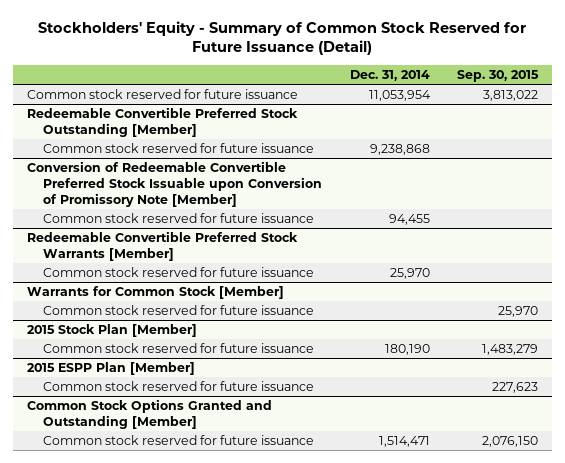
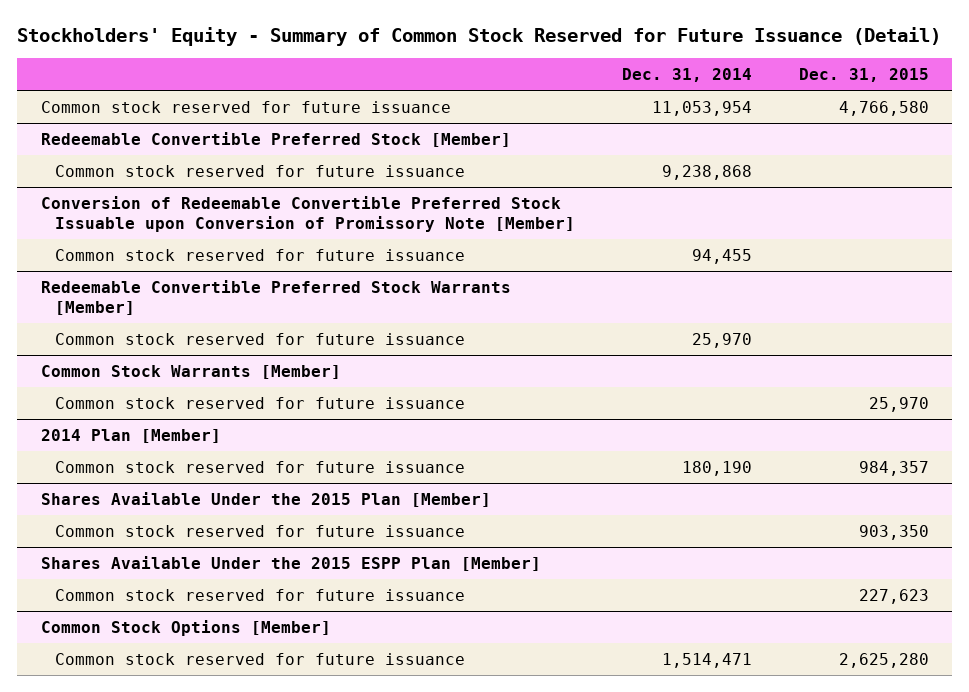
- | Dec. 31, 2014 | Sep. 30, 2015
+ | Dec. 31, 2014 | Dec. 31, 2015
- Redeemable Convertible Preferred Stock Outstanding [Member]
+ Redeemable Convertible Preferred Stock [Member]
- Warrants for Common Stock [Member]
+ Common Stock Warrants [Member]
- 2015 Stock Plan [Member]
+ 2014 Plan [Member]
- 2015 ESPP Plan [Member]
+ Shares Available Under the 2015 Plan [Member]
- Common Stock Options Granted and Outstanding [Member]
+ Shares Available Under the 2015 ESPP Plan [Member]
+ Common stock reserved for future issuance | | 227,623
+ Common Stock Options [Member]

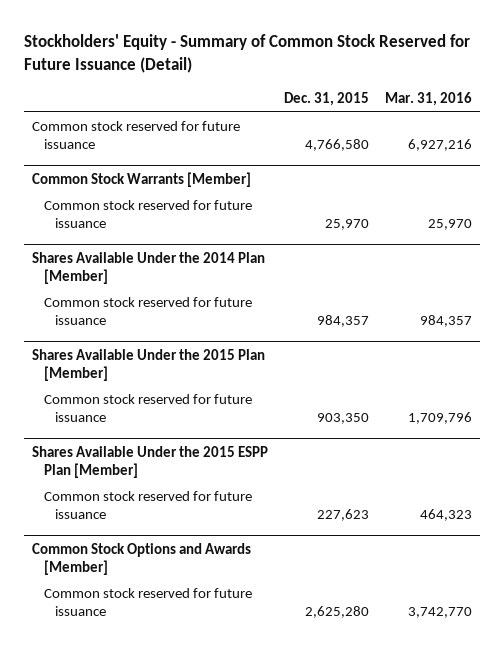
- | Dec. 31, 2014 | Dec. 31, 2015
+ | Dec. 31, 2015 | Mar. 31, 2016
- Redeemable Convertible Preferred Stock [Member]
- Common stock reserved for future issuance | 9,238,868 |
- Conversion of Redeemable Convertible Preferred Stock Issuable upon Conversion of Promissory Note [Member]
- Common stock reserved for future issuance | 94,455 |
- Redeemable Convertible Preferred Stock Warrants [Member]
- Common stock reserved for future issuance | 25,970 |
- 2014 Plan [Member]
+ Shares Available Under the 2014 Plan [Member]
- Common Stock Options [Member]
+ Common Stock Options and Awards [Member]

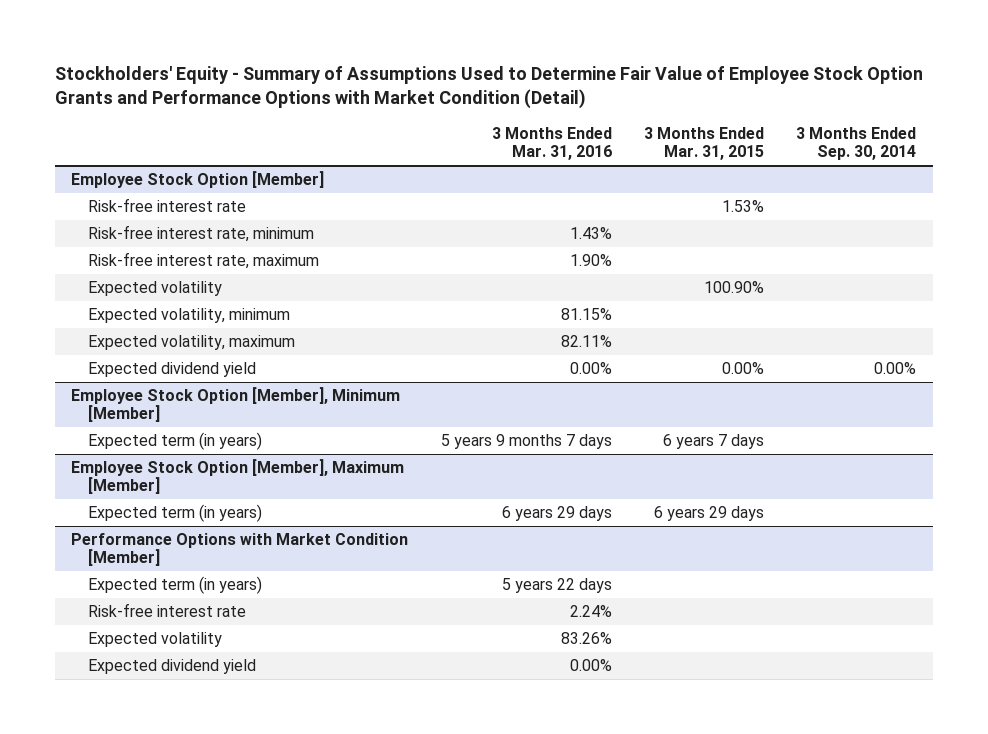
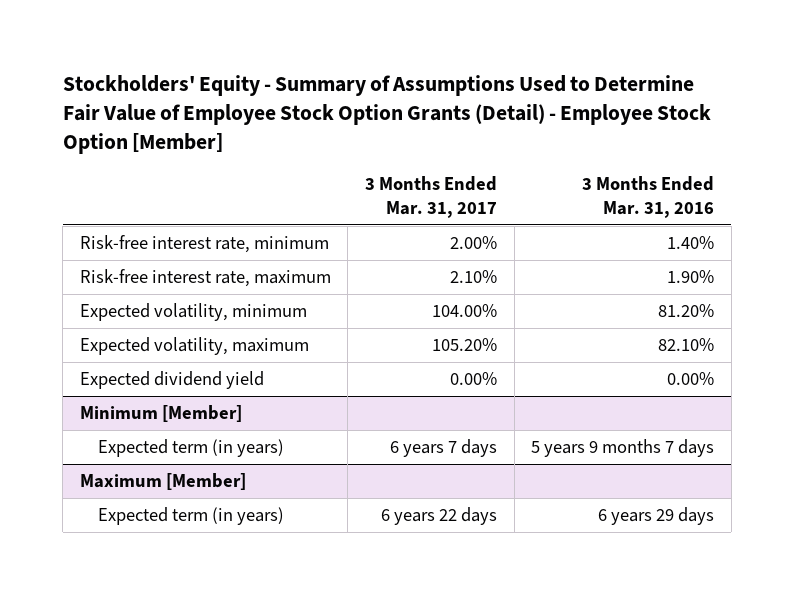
- Stockholders' Equity - Summary of Assumptions Used to Determine Fair Value of Employee Stock Option Grants and Performance Options with Market Condition (Detail)
+ Stockholders' Equity - Summary of Assumptions Used to Determine Fair Value of Employee Stock Option Grants (Detail) - Employee Stock Option [Member]
- | 3 Months Ended Mar. 31, 2016 | 3 Months Ended Mar. 31, 2015 | 3 Months Ended Sep. 30, 2014
+ | 3 Months Ended Mar. 31, 2017 | 3 Months Ended Mar. 31, 2016
- Employee Stock Option [Member]
- Risk-free interest rate | | 1.53% |
- Risk-free interest rate, minimum | 1.43% | |
+ Risk-free interest rate, minimum | 2.00% | 1.40%
- Expected volatility | | 100.90% |
- Expected volatility, minimum | 81.15% | |
- Expected volatility, maximum | 82.11% | |
+ Expected volatility, minimum | 104.00% | 81.20%
+ Expected volatility, maximum | 105.20% | 82.10%
- Employee Stock Option [Member], Minimum [Member]
+ Minimum [Member]
- Employee Stock Option [Member], Maximum [Member]
+ Maximum [Member]
- Performance Options with Market Condition [Member]
- Expected term (in years) | 5 years 22 days | |
- Risk-free interest rate | 2.24% | |
- Expected volatility | 83.26% | |
- Expected dividend yield | 0.00% | |

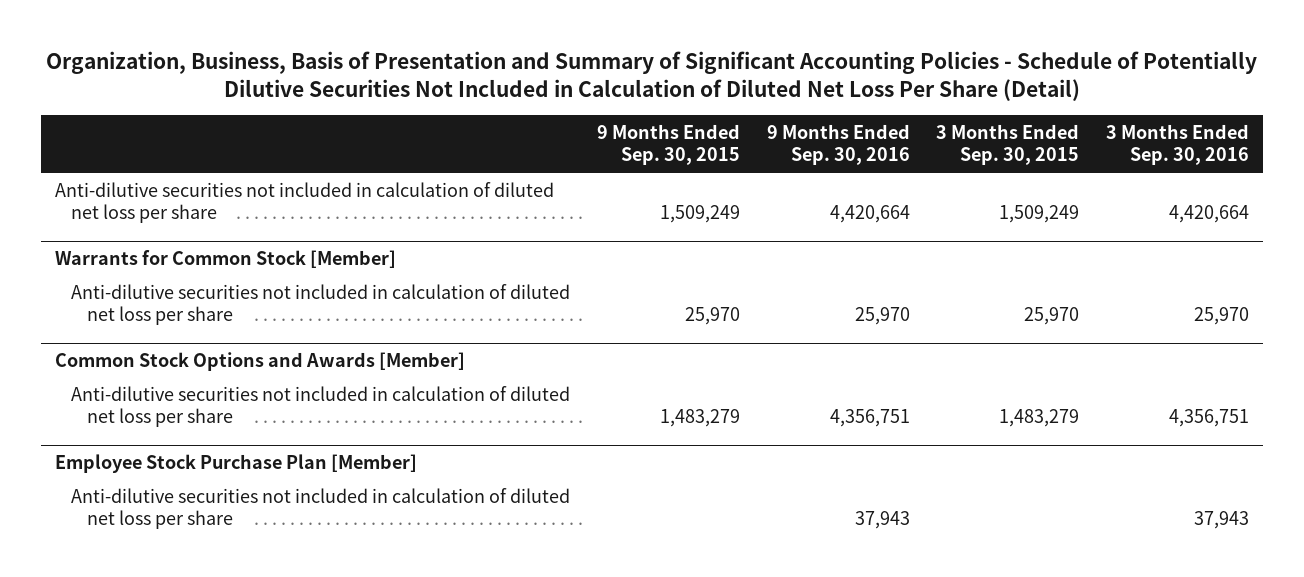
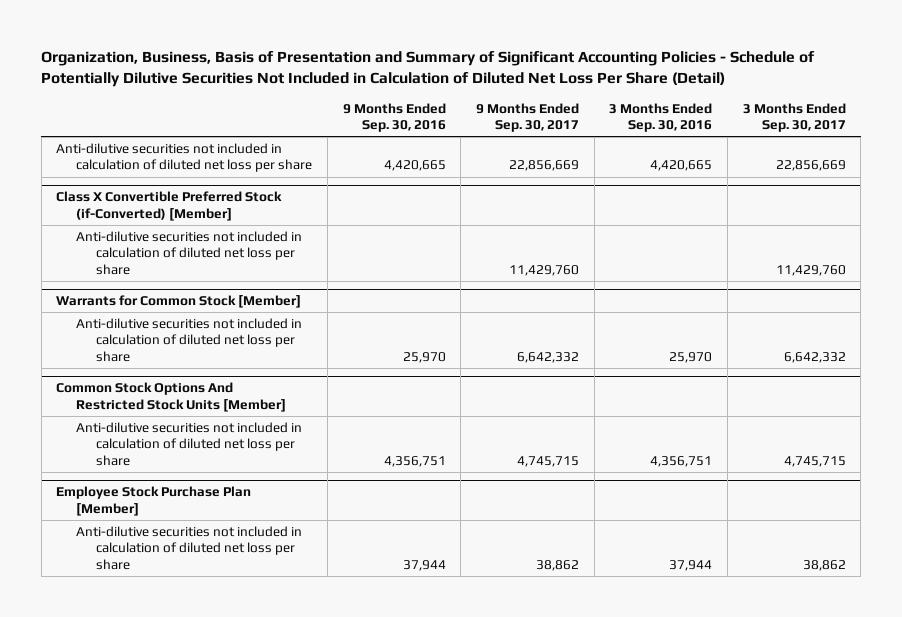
- | 9 Months Ended Sep. 30, 2015 | 9 Months Ended Sep. 30, 2016 | 3 Months Ended Sep. 30, 2015 | 3 Months Ended Sep. 30, 2016
+ | 9 Months Ended Sep. 30, 2016 | 9 Months Ended Sep. 30, 2017 | 3 Months Ended Sep. 30, 2016 | 3 Months Ended Sep. 30, 2017
- Anti-dilutive securities not included in calculation of diluted net loss per share | 1,509,249 | 4,420,664 | 1,509,249 | 4,420,664
+ Anti-dilutive securities not included in calculation of diluted net loss per share | 4,420,665 | 22,856,669 | 4,420,665 | 22,856,669
+ Class X Convertible Preferred Stock (if-Converted) [Member]
+ Anti-dilutive securities not included in calculation of diluted net loss per share | | 11,429,760 | | 11,429,760
- Common Stock Options and Awards [Member]
+ Common Stock Options And Restricted Stock Units [Member]
@ Employee Stock Purchase Plan [Member]
- Anti-dilutive securities not included in calculation of diluted net loss per share | | 37,943 | | 37,943
+ Anti-dilutive securities not included in calculation of diluted net loss per share | 37,944 | 38,862 | 37,944 | 38,862

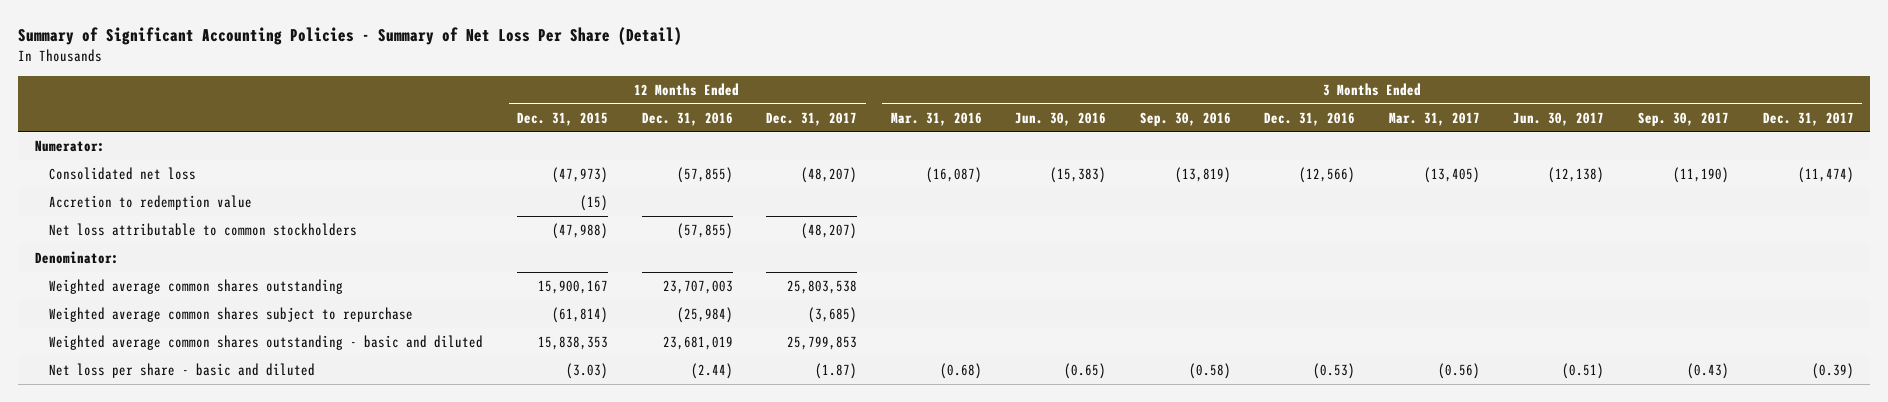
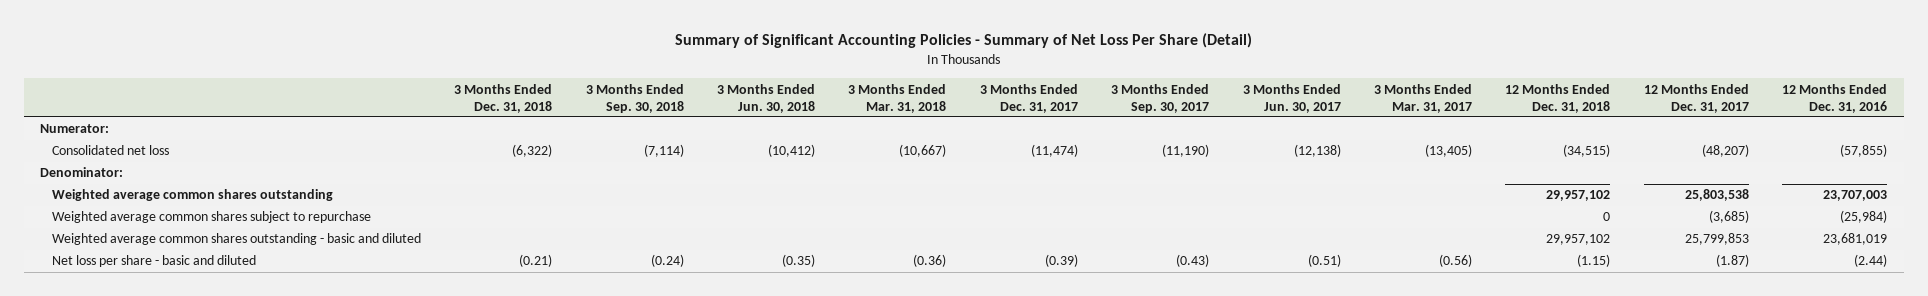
- | 12 Months Ended Dec. 31, 2015 | 12 Months Ended Dec. 31, 2016 | 12 Months Ended Dec. 31, 2017 | 3 Months Ended Mar. 31, 2016 | 3 Months Ended Jun. 30, 2016 | 3 Months Ended Sep. 30, 2016 | 3 Months Ended Dec. 31, 2016 | 3 Months Ended Mar. 31, 2017 | 3 Months Ended Jun. 30, 2017 | 3 Months Ended Sep. 30, 2017 | 3 Months Ended Dec. 31, 2017
+ | 3 Months Ended Dec. 31, 2018 | 3 Months Ended Sep. 30, 2018 | 3 Months Ended Jun. 30, 2018 | 3 Months Ended Mar. 31, 2018 | 3 Months Ended Dec. 31, 2017 | 3 Months Ended Sep. 30, 2017 | 3 Months Ended Jun. 30, 2017 | 3 Months Ended Mar. 31, 2017 | 12 Months Ended Dec. 31, 2018 | 12 Months Ended Dec. 31, 2017 | 12 Months Ended Dec. 31, 2016
- Accretion to redemption value | (15) | | | | | | | | | |
- Net loss attributable to common stockholders | (47,988) | (57,855) | (48,207) | | | | | | | |

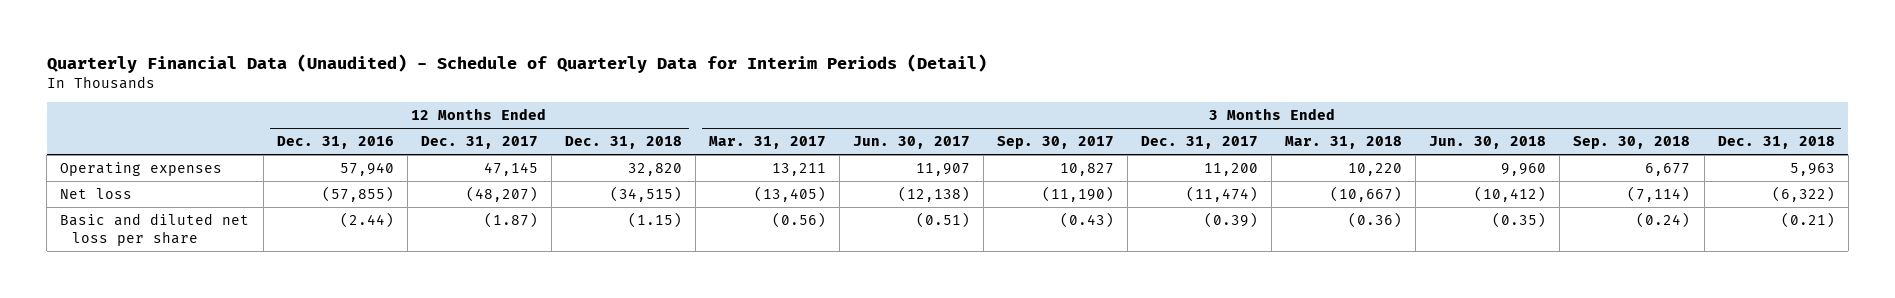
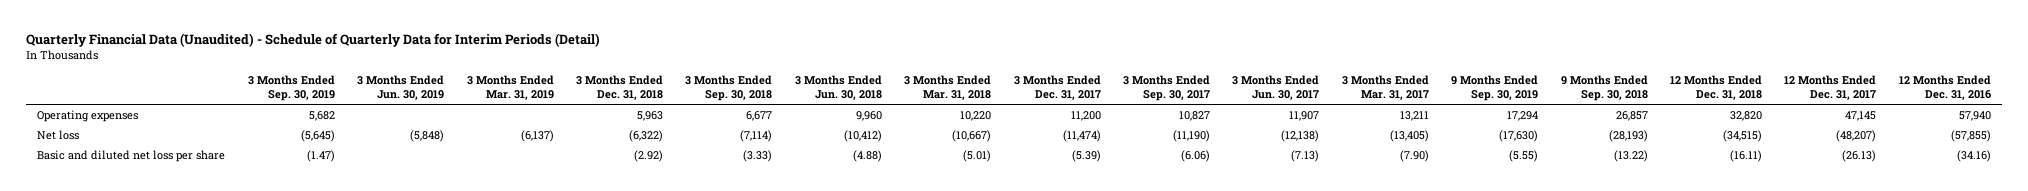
- | 12 Months Ended Dec. 31, 2016 | 12 Months Ended Dec. 31, 2017 | 12 Months Ended Dec. 31, 2018 | 3 Months Ended Mar. 31, 2017 | 3 Months Ended Jun. 30, 2017 | 3 Months Ended Sep. 30, 2017 | 3 Months Ended Dec. 31, 2017 | 3 Months Ended Mar. 31, 2018 | 3 Months Ended Jun. 30, 2018 | 3 Months Ended Sep. 30, 2018 | 3 Months Ended Dec. 31, 2018
+ | 3 Months Ended Sep. 30, 2019 | 3 Months Ended Jun. 30, 2019 | 3 Months Ended Mar. 31, 2019 | 3 Months Ended Dec. 31, 2018 | 3 Months Ended Sep. 30, 2018 | 3 Months Ended Jun. 30, 2018 | 3 Months Ended Mar. 31, 2018 | 3 Months Ended Dec. 31, 2017 | 3 Months Ended Sep. 30, 2017 | 3 Months Ended Jun. 30, 2017 | 3 Months Ended Mar. 31, 2017 | 9 Months Ended Sep. 30, 2019 | 9 Months Ended Sep. 30, 2018 | 12 Months Ended Dec. 31, 2018 | 12 Months Ended Dec. 31, 2017 | 12 Months Ended Dec. 31, 2016
- Basic and diluted net loss per share | (2.44) | (1.87) | (1.15) | (0.56) | (0.51) | (0.43) | (0.39) | (0.36) | (0.35) | (0.24) | (0.21)
+ Basic and diluted net loss per share | (1.47) | | | (2.92) | (3.33) | (4.88) | (5.01) | (5.39) | (6.06) | (7.13) | (7.90) | (5.55) | (13.22) | (16.11) | (26.13) | (34.16)

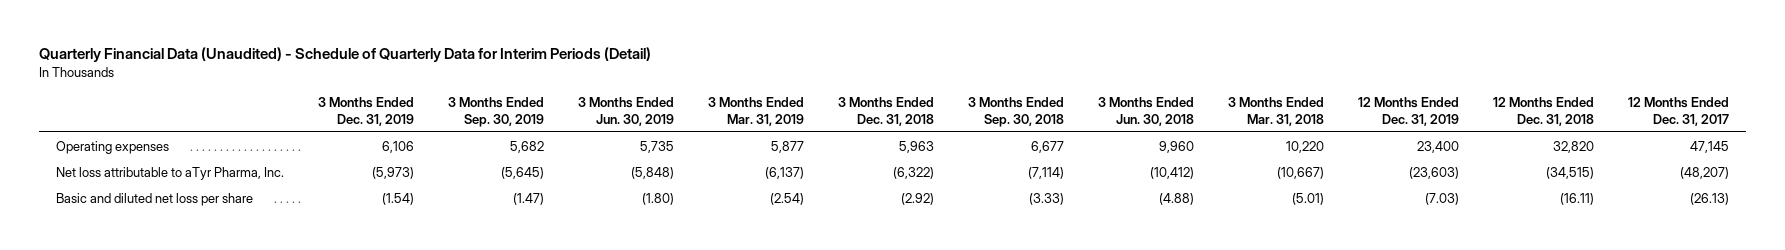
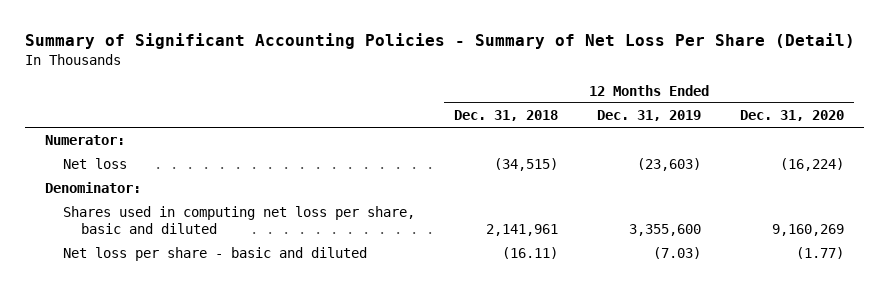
- Quarterly Financial Data (Unaudited) - Schedule of Quarterly Data for Interim Periods (Detail)
+ Summary of Significant Accounting Policies - Summary of Net Loss Per Share (Detail)
- | 3 Months Ended Dec. 31, 2019 | 3 Months Ended Sep. 30, 2019 | 3 Months Ended Jun. 30, 2019 | 3 Months Ended Mar. 31, 2019 | 3 Months Ended Dec. 31, 2018 | 3 Months Ended Sep. 30, 2018 | 3 Months Ended Jun. 30, 2018 | 3 Months Ended Mar. 31, 2018 | 12 Months Ended Dec. 31, 2019 | 12 Months Ended Dec. 31, 2018 | 12 Months Ended Dec. 31, 2017
+ | 12 Months Ended Dec. 31, 2018 | 12 Months Ended Dec. 31, 2019 | 12 Months Ended Dec. 31, 2020
- Operating expenses | 6,106 | 5,682 | 5,735 | 5,877 | 5,963 | 6,677 | 9,960 | 10,220 | 23,400 | 32,820 | 47,145
- Net loss attributable to aTyr Pharma, Inc. | (5,973) | (5,645) | (5,848) | (6,137) | (6,322) | (7,114) | (10,412) | (10,667) | (23,603) | (34,515) | (48,207)
- Basic and diluted net loss per share | (1.54) | (1.47) | (1.80) | (2.54) | (2.92) | (3.33) | (4.88) | (5.01) | (7.03) | (16.11) | (26.13)
+ Numerator:
+ Net loss | (34,515) | (23,603) | (16,224)
+ Denominator:
+ Shares used in computing net loss per share, basic and diluted | 2,141,961 | 3,355,600 | 9,160,269
+ Net loss per share - basic and diluted | (16.11) | (7.03) | (1.77)

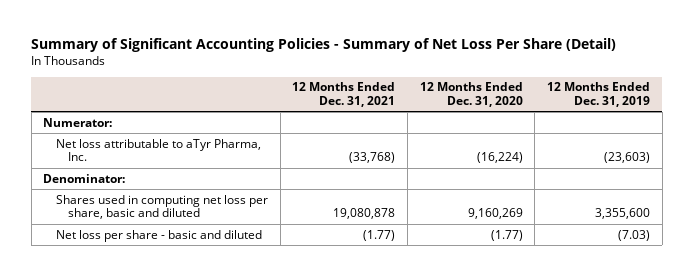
- | 12 Months Ended Dec. 31, 2018 | 12 Months Ended Dec. 31, 2019 | 12 Months Ended Dec. 31, 2020
+ | 12 Months Ended Dec. 31, 2021 | 12 Months Ended Dec. 31, 2020 | 12 Months Ended Dec. 31, 2019
- Net loss | (34,515) | (23,603) | (16,224)
+ Net loss attributable to aTyr Pharma, Inc. | (33,768) | (16,224) | (23,603)

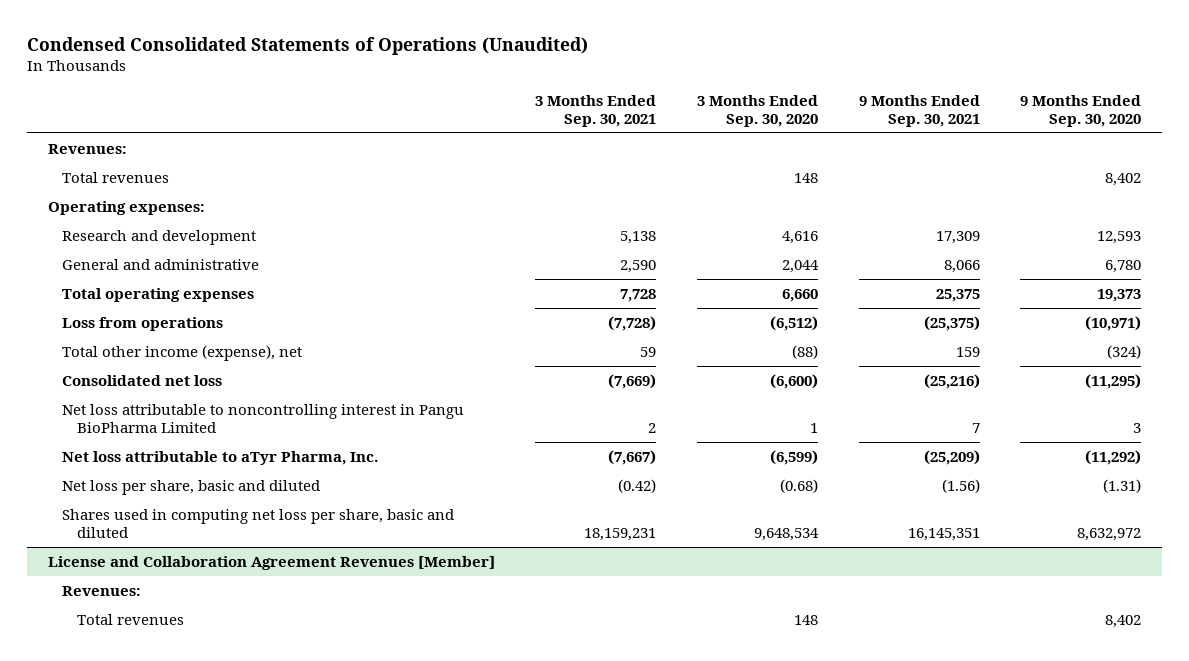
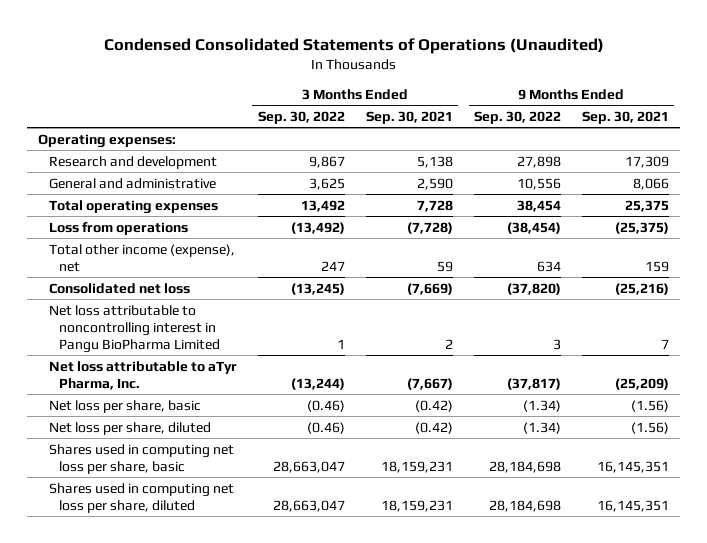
- | 3 Months Ended Sep. 30, 2021 | 3 Months Ended Sep. 30, 2020 | 9 Months Ended Sep. 30, 2021 | 9 Months Ended Sep. 30, 2020
+ | 3 Months Ended Sep. 30, 2022 | 3 Months Ended Sep. 30, 2021 | 9 Months Ended Sep. 30, 2022 | 9 Months Ended Sep. 30, 2021
- Revenues:
- Total revenues | | 148 | | 8,402
- Net loss per share, basic and diluted | (0.42) | (0.68) | (1.56) | (1.31)
- Shares used in computing net loss per share, basic and diluted | 18,159,231 | 9,648,534 | 16,145,351 | 8,632,972
- License and Collaboration Agreement Revenues [Member]
- Revenues:
- Total revenues | | 148 | | 8,402
+ Net loss per share, basic | (0.46) | (0.42) | (1.34) | (1.56)
+ Net loss per share, diluted | (0.46) | (0.42) | (1.34) | (1.56)
+ Shares used in computing net loss per share, basic | 28,663,047 | 18,159,231 | 28,184,698 | 16,145,351
+ Shares used in computing net loss per share, diluted | 28,663,047 | 18,159,231 | 28,184,698 | 16,145,351

